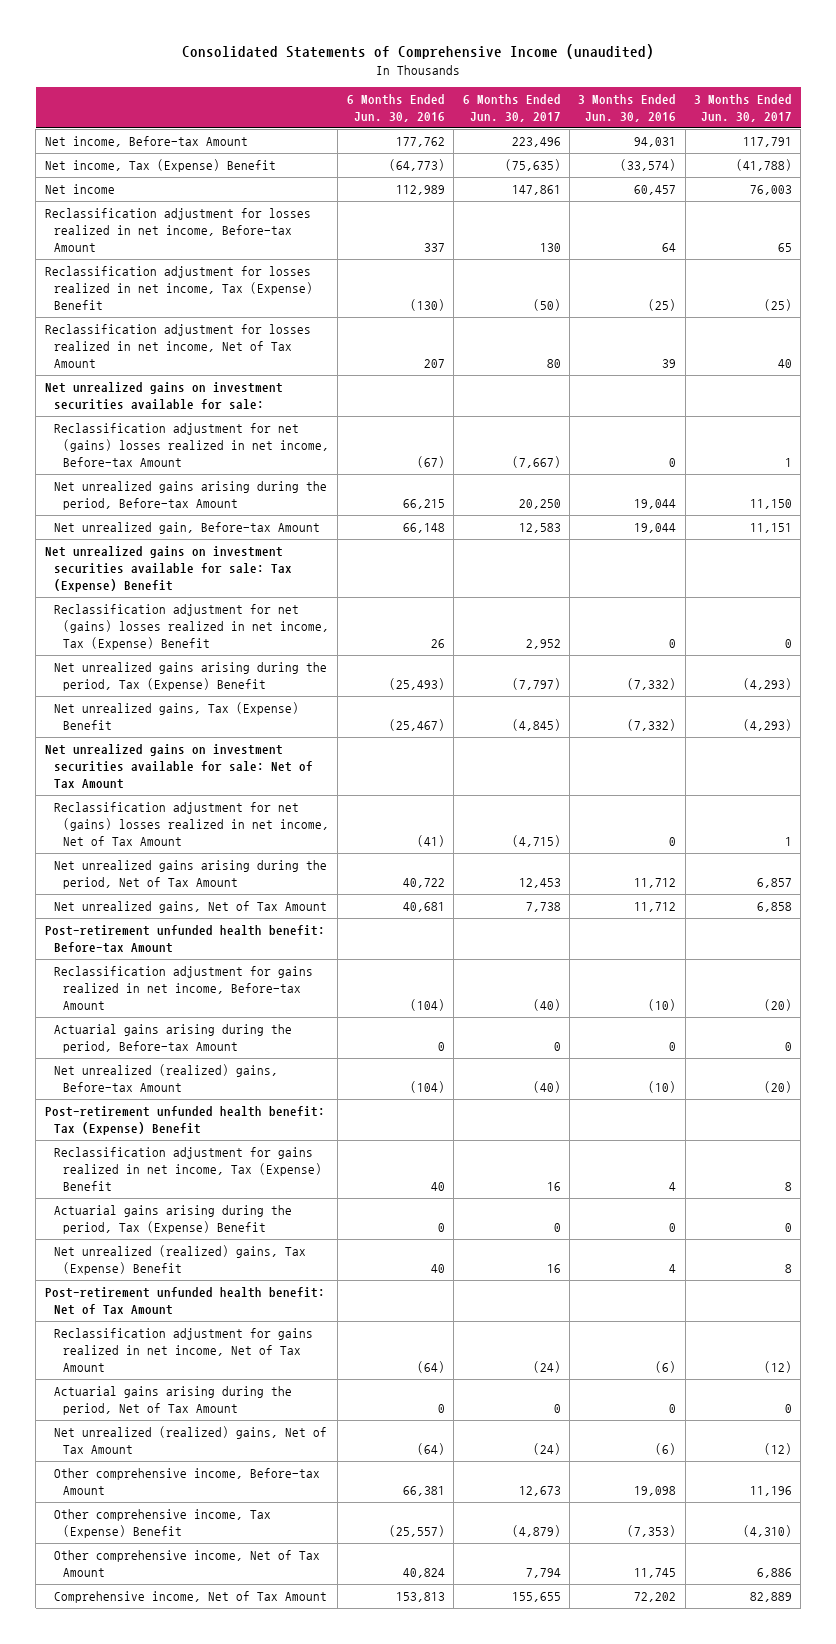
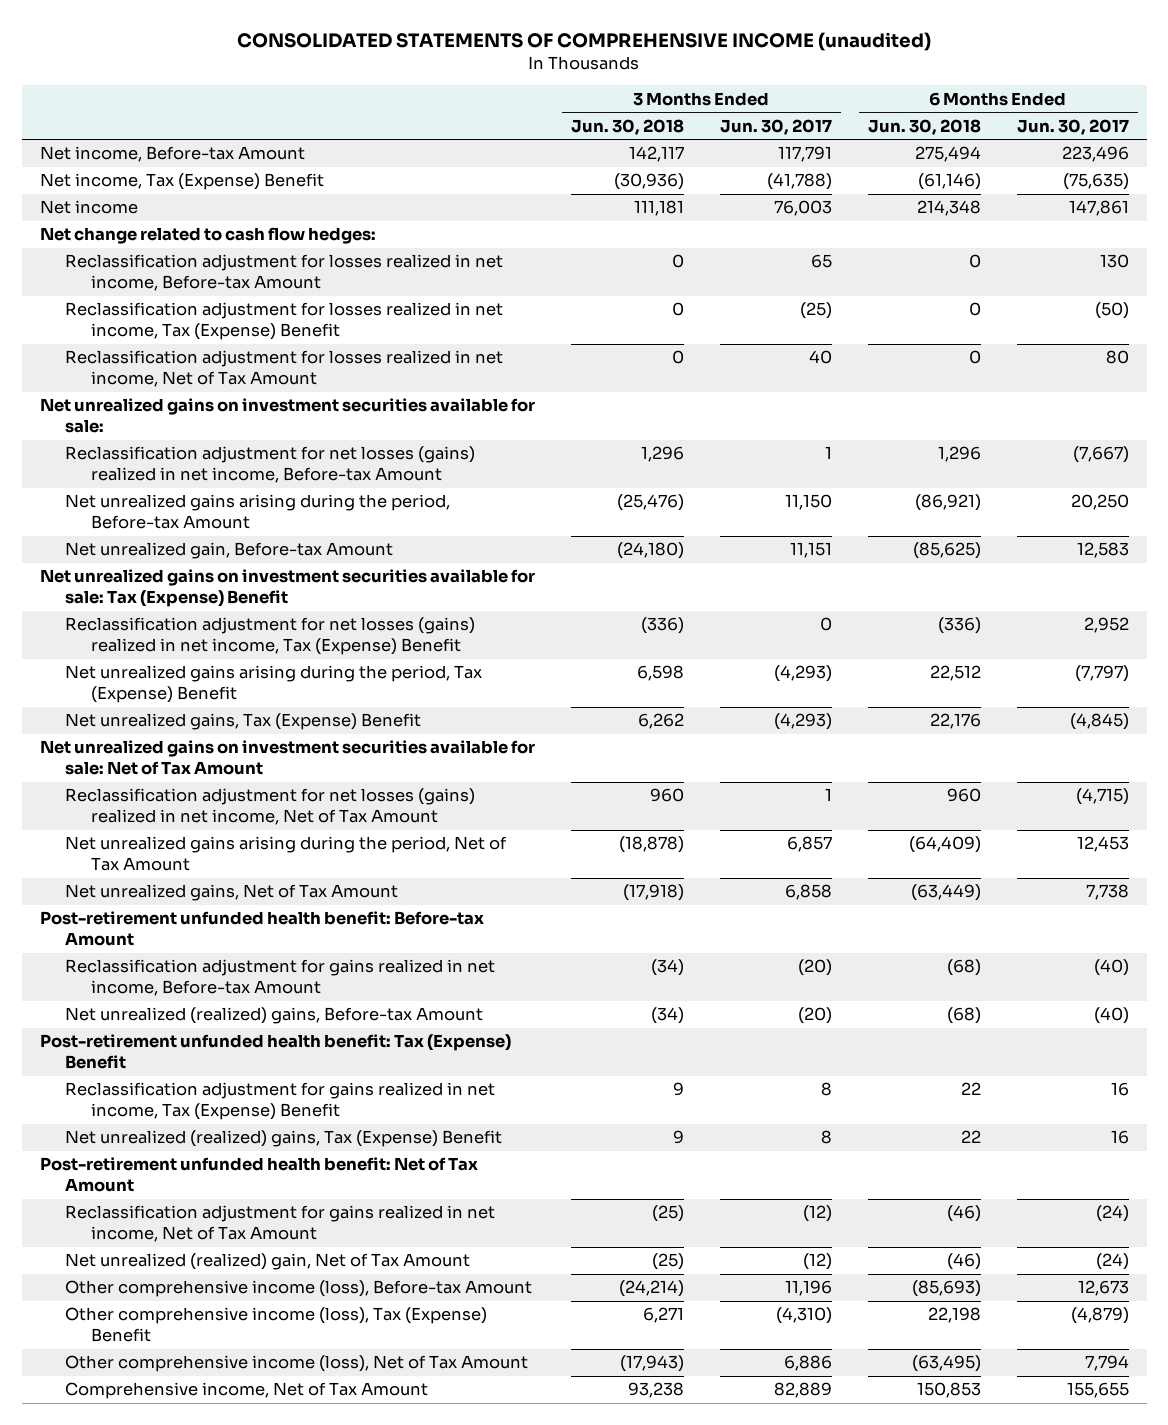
- Consolidated Statements of Comprehensive Income (unaudited)
+ CONSOLIDATED STATEMENTS OF COMPREHENSIVE INCOME (unaudited)
- | 6 Months Ended Jun. 30, 2016 | 6 Months Ended Jun. 30, 2017 | 3 Months Ended Jun. 30, 2016 | 3 Months Ended Jun. 30, 2017
+ | 3 Months Ended Jun. 30, 2018 | 3 Months Ended Jun. 30, 2017 | 6 Months Ended Jun. 30, 2018 | 6 Months Ended Jun. 30, 2017
+ Net change related to cash flow hedges:
- Reclassification adjustment for net (gains) losses realized in net income, Before-tax Amount | (67) | (7,667) | 0 | 1
+ Reclassification adjustment for net losses (gains) realized in net income, Before-tax Amount | 1,296 | 1 | 1,296 | (7,667)
- Reclassification adjustment for net (gains) losses realized in net income, Tax (Expense) Benefit | 26 | 2,952 | 0 | 0
+ Reclassification adjustment for net losses (gains) realized in net income, Tax (Expense) Benefit | (336) | 0 | (336) | 2,952
- Reclassification adjustment for net (gains) losses realized in net income, Net of Tax Amount | (41) | (4,715) | 0 | 1
+ Reclassification adjustment for net losses (gains) realized in net income, Net of Tax Amount | 960 | 1 | 960 | (4,715)
- Actuarial gains arising during the period, Before-tax Amount | 0 | 0 | 0 | 0
- Actuarial gains arising during the period, Tax (Expense) Benefit | 0 | 0 | 0 | 0
- Actuarial gains arising during the period, Net of Tax Amount | 0 | 0 | 0 | 0
- Net unrealized (realized) gains, Net of Tax Amount | (64) | (24) | (6) | (12)
- Other comprehensive income, Before-tax Amount | 66,381 | 12,673 | 19,098 | 11,196
- Other comprehensive income, Tax (Expense) Benefit | (25,557) | (4,879) | (7,353) | (4,310)
- Other comprehensive income, Net of Tax Amount | 40,824 | 7,794 | 11,745 | 6,886
+ Net unrealized (realized) gain, Net of Tax Amount | (25) | (12) | (46) | (24)
+ Other comprehensive income (loss), Before-tax Amount | (24,214) | 11,196 | (85,693) | 12,673
+ Other comprehensive income (loss), Tax (Expense) Benefit | 6,271 | (4,310) | 22,198 | (4,879)
+ Other comprehensive income (loss), Net of Tax Amount | (17,943) | 6,886 | (63,495) | 7,794

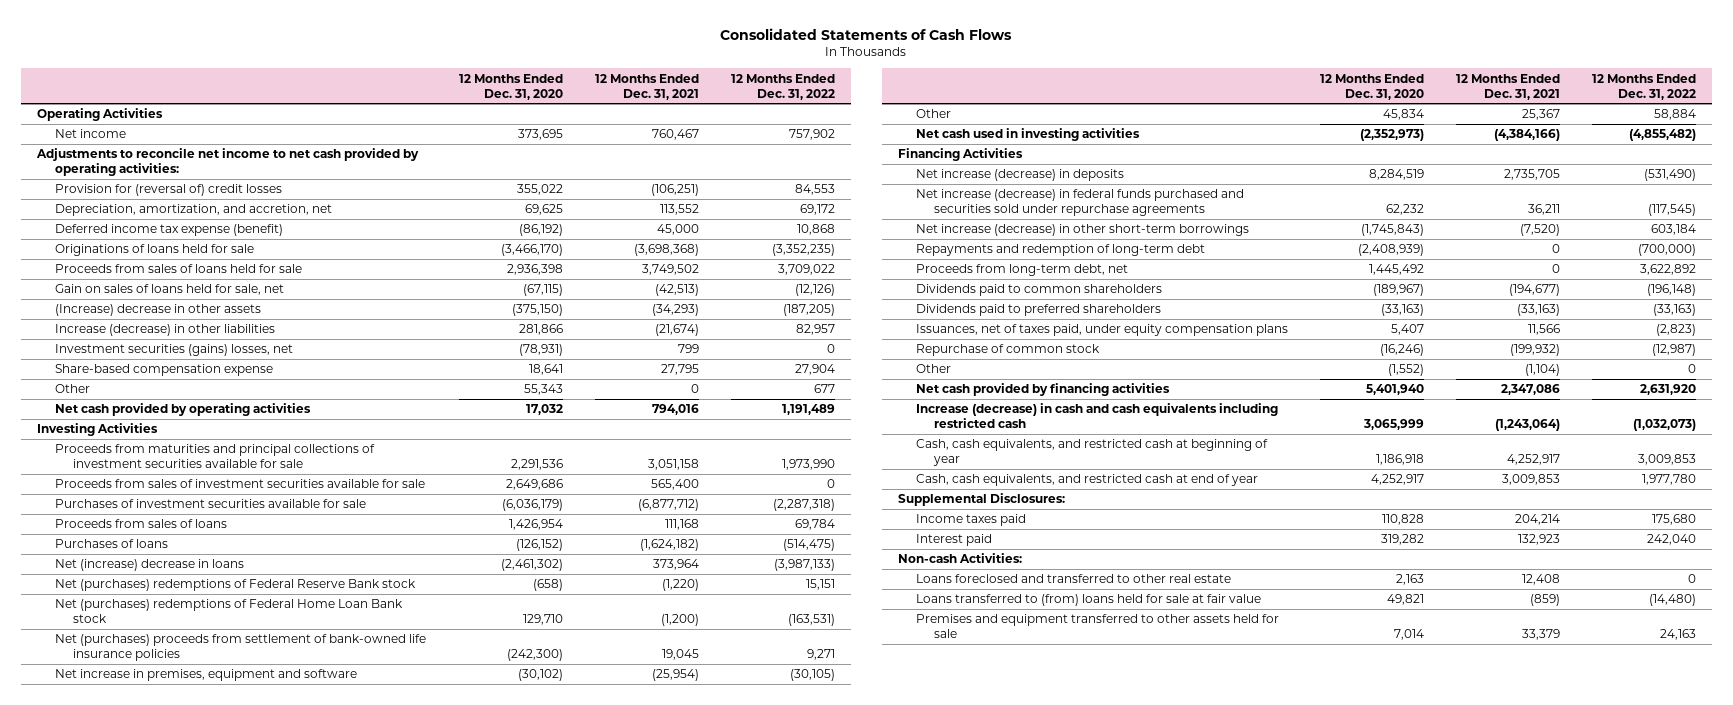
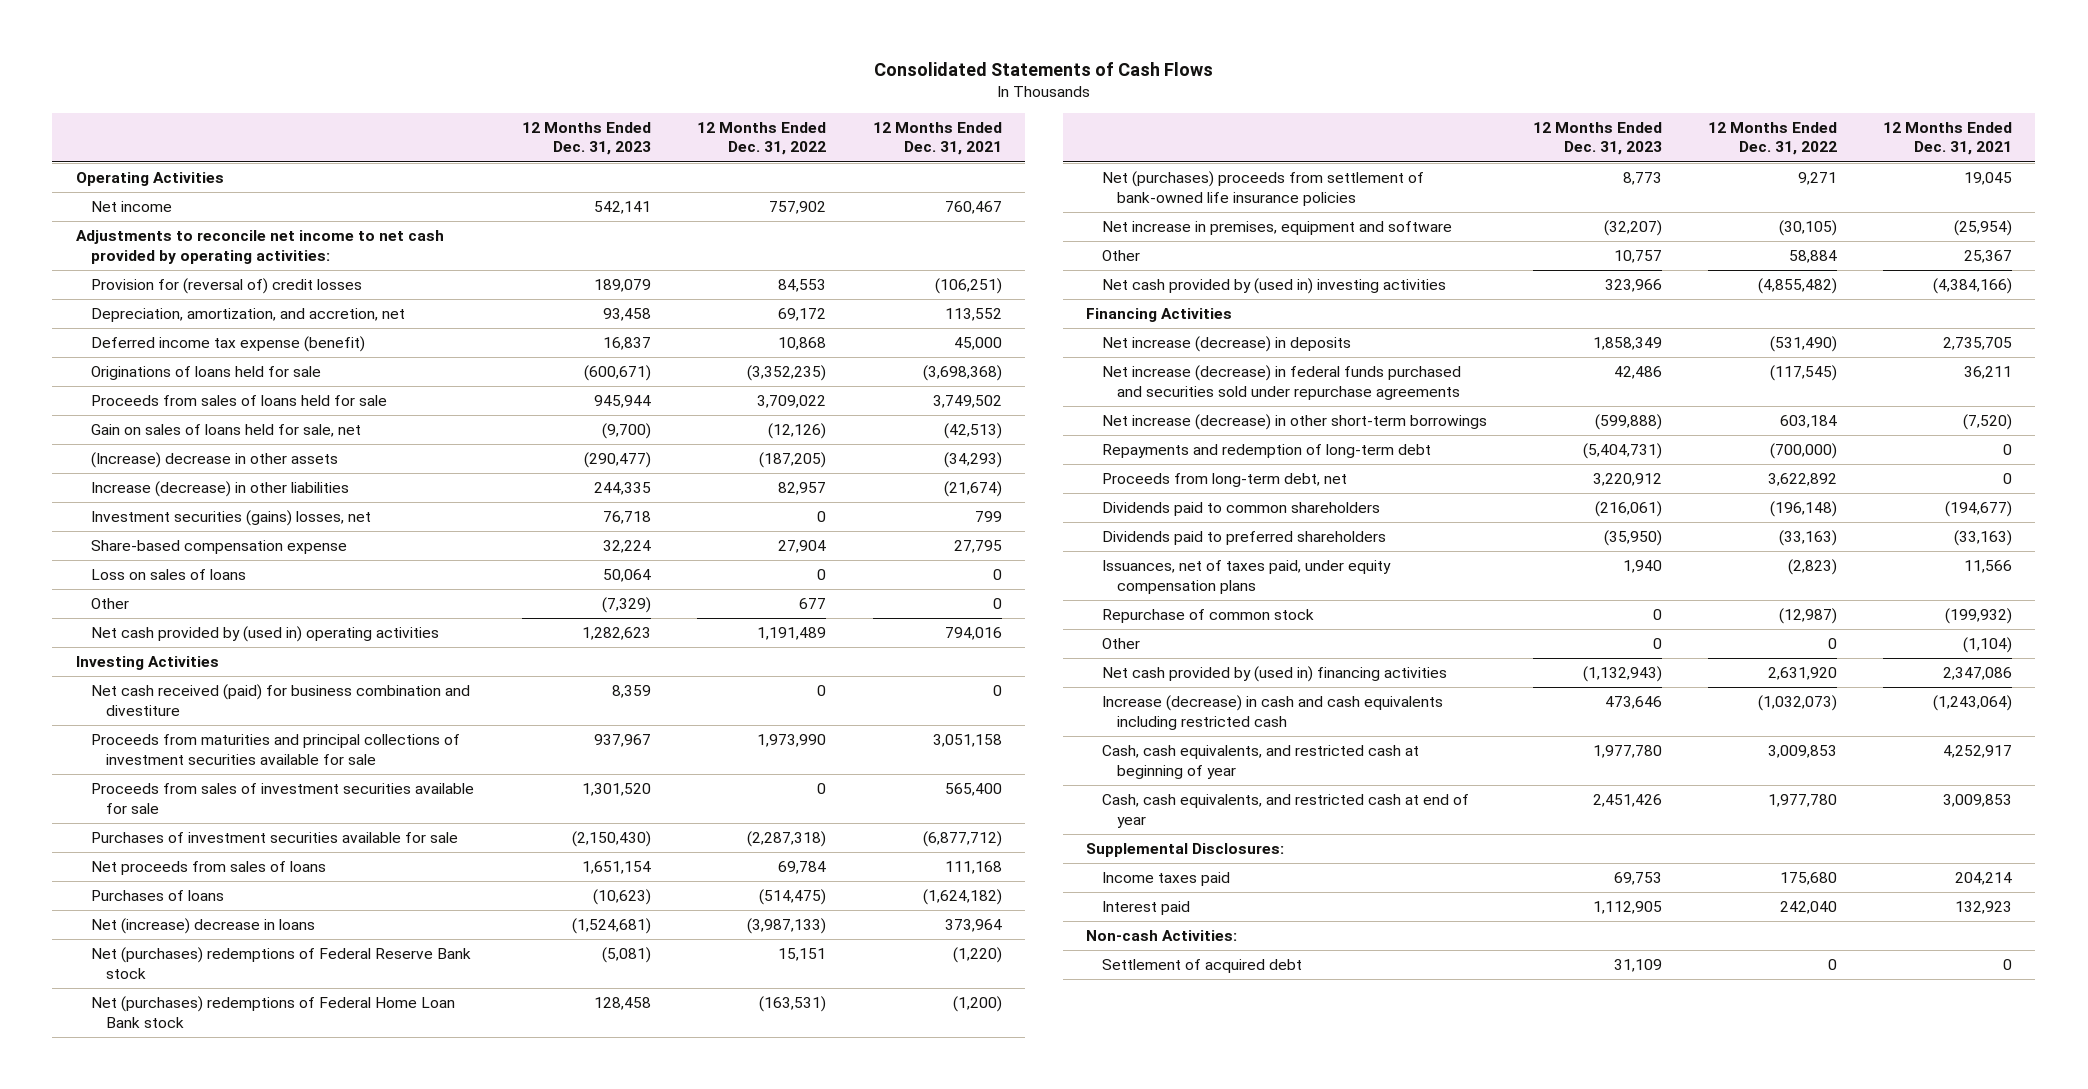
- | 12 Months Ended Dec. 31, 2020 | 12 Months Ended Dec. 31, 2021 | 12 Months Ended Dec. 31, 2022
+ | 12 Months Ended Dec. 31, 2023 | 12 Months Ended Dec. 31, 2022 | 12 Months Ended Dec. 31, 2021
+ Loss on sales of loans | 50,064 | 0 | 0
- Net cash provided by operating activities | 17,032 | 794,016 | 1,191,489
+ Net cash provided by (used in) operating activities | 1,282,623 | 1,191,489 | 794,016
+ Net cash received (paid) for business combination and divestiture | 8,359 | 0 | 0
- Proceeds from sales of loans | 1,426,954 | 111,168 | 69,784
+ Net proceeds from sales of loans | 1,651,154 | 69,784 | 111,168
- Net cash used in investing activities | (2,352,973) | (4,384,166) | (4,855,482)
+ Net cash provided by (used in) investing activities | 323,966 | (4,855,482) | (4,384,166)
- Net cash provided by financing activities | 5,401,940 | 2,347,086 | 2,631,920
+ Net cash provided by (used in) financing activities | (1,132,943) | 2,631,920 | 2,347,086
- Loans foreclosed and transferred to other real estate | 2,163 | 12,408 | 0
- Loans transferred to (from) loans held for sale at fair value | 49,821 | (859) | (14,480)
- Premises and equipment transferred to other assets held for sale | 7,014 | 33,379 | 24,163
+ Settlement of acquired debt | 31,109 | 0 | 0

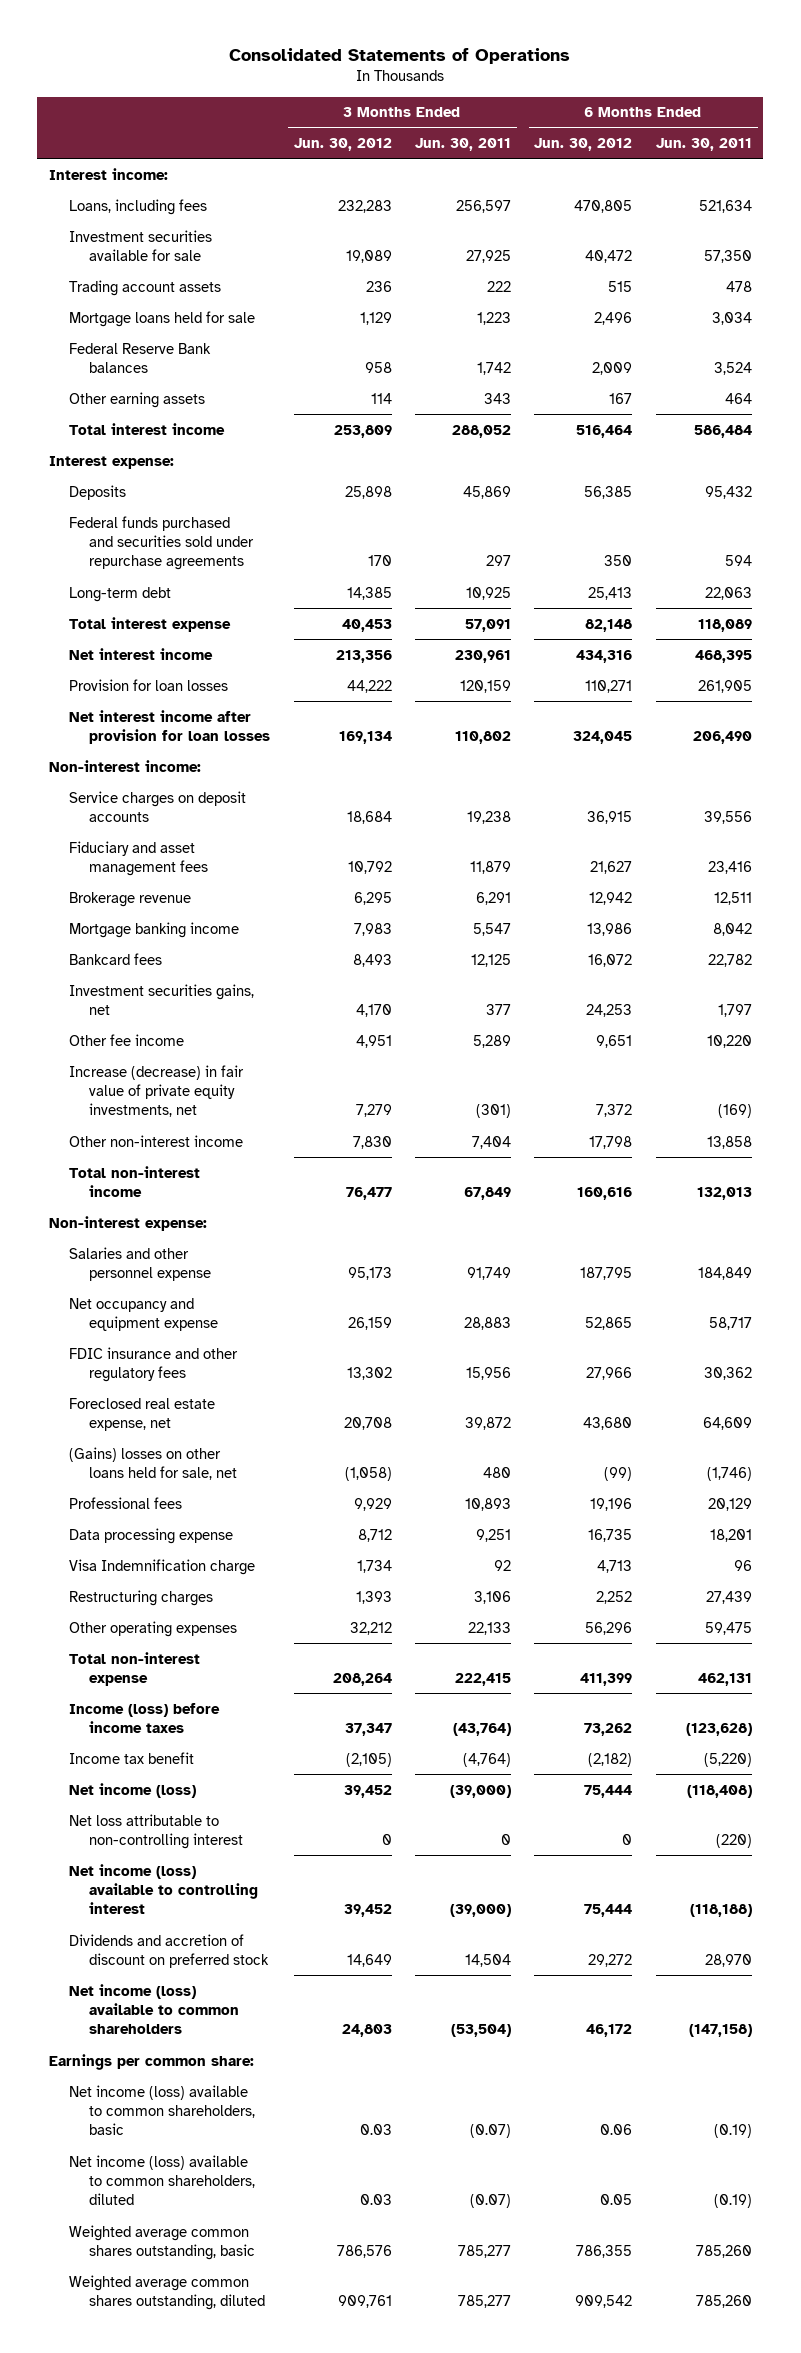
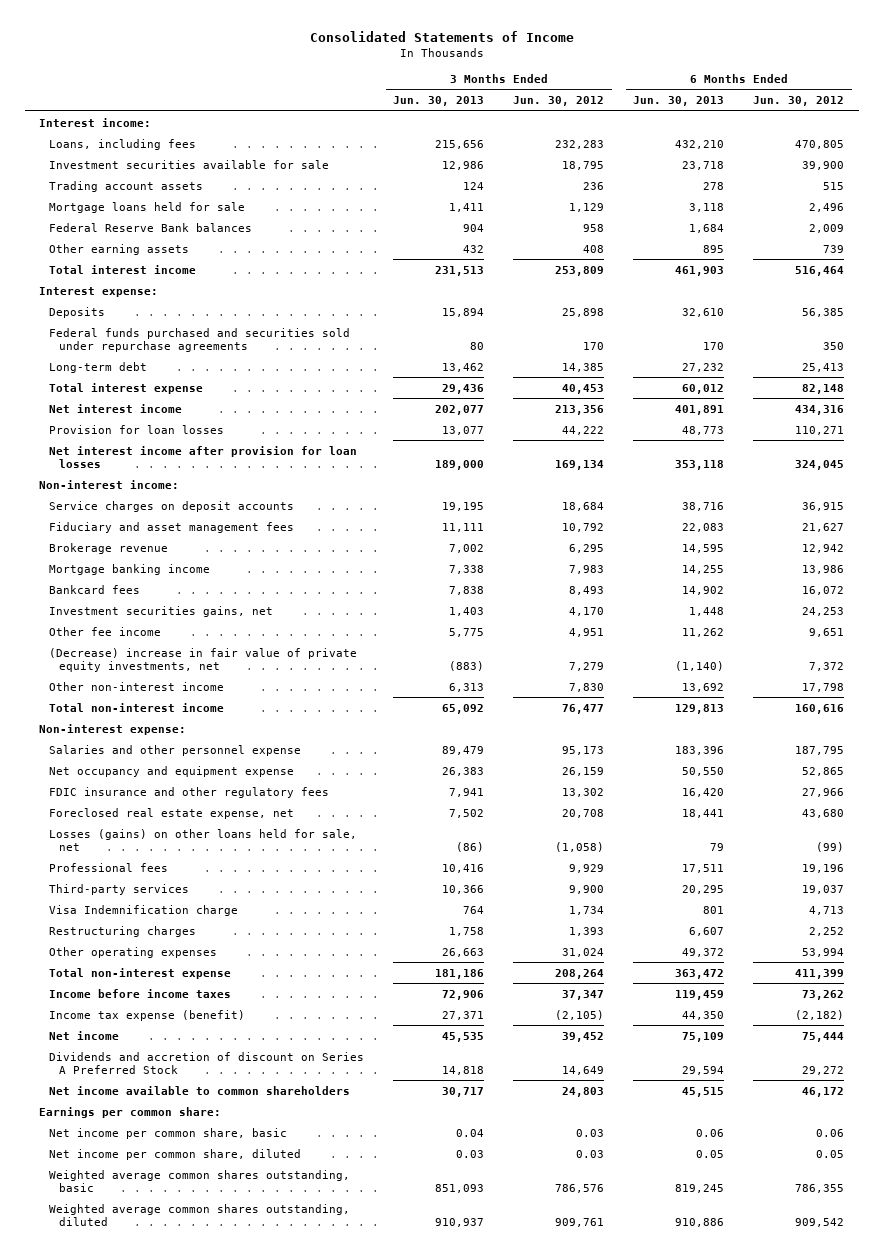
- Consolidated Statements of Operations
+ Consolidated Statements of Income
- | 3 Months Ended Jun. 30, 2012 | 3 Months Ended Jun. 30, 2011 | 6 Months Ended Jun. 30, 2012 | 6 Months Ended Jun. 30, 2011
+ | 3 Months Ended Jun. 30, 2013 | 3 Months Ended Jun. 30, 2012 | 6 Months Ended Jun. 30, 2013 | 6 Months Ended Jun. 30, 2012
- Investment securities available for sale | 19,089 | 27,925 | 40,472 | 57,350
+ Investment securities available for sale | 12,986 | 18,795 | 23,718 | 39,900
- Other earning assets | 114 | 343 | 167 | 464
+ Other earning assets | 432 | 408 | 895 | 739
- Increase (decrease) in fair value of private equity investments, net | 7,279 | (301) | 7,372 | (169)
+ (Decrease) increase in fair value of private equity investments, net | (883) | 7,279 | (1,140) | 7,372
- (Gains) losses on other loans held for sale, net | (1,058) | 480 | (99) | (1,746)
+ Losses (gains) on other loans held for sale, net | (86) | (1,058) | 79 | (99)
- Data processing expense | 8,712 | 9,251 | 16,735 | 18,201
+ Third-party services | 10,366 | 9,900 | 20,295 | 19,037
- Other operating expenses | 32,212 | 22,133 | 56,296 | 59,475
+ Other operating expenses | 26,663 | 31,024 | 49,372 | 53,994
- Income (loss) before income taxes | 37,347 | (43,764) | 73,262 | (123,628)
- Income tax benefit | (2,105) | (4,764) | (2,182) | (5,220)
- Net income (loss) | 39,452 | (39,000) | 75,444 | (118,408)
- Net loss attributable to non-controlling interest | 0 | 0 | 0 | (220)
- Net income (loss) available to controlling interest | 39,452 | (39,000) | 75,444 | (118,188)
- Dividends and accretion of discount on preferred stock | 14,649 | 14,504 | 29,272 | 28,970
- Net income (loss) available to common shareholders | 24,803 | (53,504) | 46,172 | (147,158)
+ Income before income taxes | 72,906 | 37,347 | 119,459 | 73,262
+ Income tax expense (benefit) | 27,371 | (2,105) | 44,350 | (2,182)
+ Net income | 45,535 | 39,452 | 75,109 | 75,444
+ Dividends and accretion of discount on Series A Preferred Stock | 14,818 | 14,649 | 29,594 | 29,272
+ Net income available to common shareholders | 30,717 | 24,803 | 45,515 | 46,172
- Net income (loss) available to common shareholders, basic | 0.03 | (0.07) | 0.06 | (0.19)
- Net income (loss) available to common shareholders, diluted | 0.03 | (0.07) | 0.05 | (0.19)
+ Net income per common share, basic | 0.04 | 0.03 | 0.06 | 0.06
+ Net income per common share, diluted | 0.03 | 0.03 | 0.05 | 0.05

